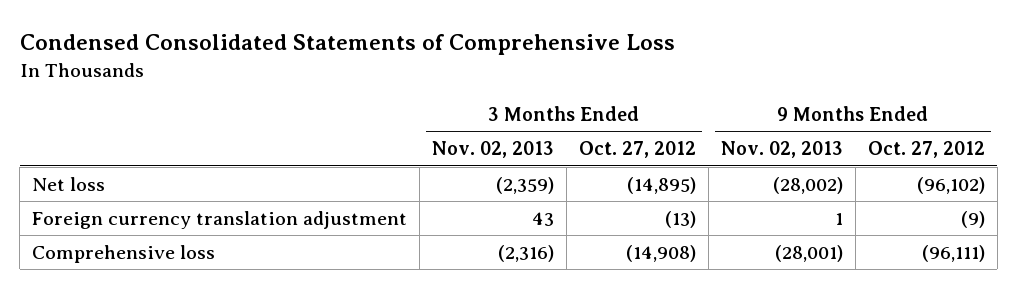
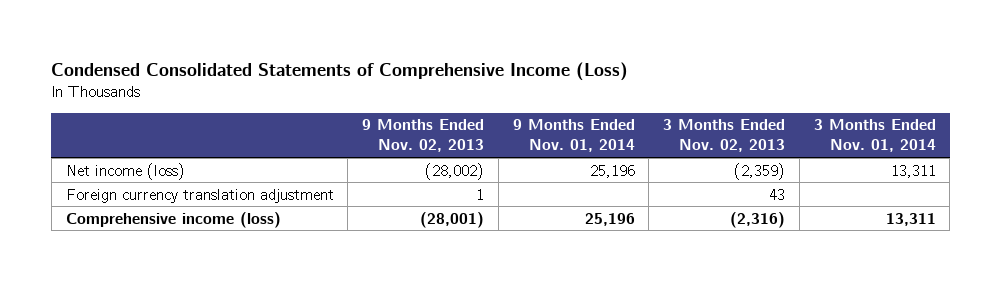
- Condensed Consolidated Statements of Comprehensive Loss
+ Condensed Consolidated Statements of Comprehensive Income (Loss)
- | 3 Months Ended Nov. 02, 2013 | 3 Months Ended Oct. 27, 2012 | 9 Months Ended Nov. 02, 2013 | 9 Months Ended Oct. 27, 2012
+ | 9 Months Ended Nov. 02, 2013 | 9 Months Ended Nov. 01, 2014 | 3 Months Ended Nov. 02, 2013 | 3 Months Ended Nov. 01, 2014
- Net loss | (2,359) | (14,895) | (28,002) | (96,102)
+ Net income (loss) | (28,002) | 25,196 | (2,359) | 13,311
- Comprehensive loss | (2,316) | (14,908) | (28,001) | (96,111)
+ Comprehensive income (loss) | (28,001) | 25,196 | (2,316) | 13,311

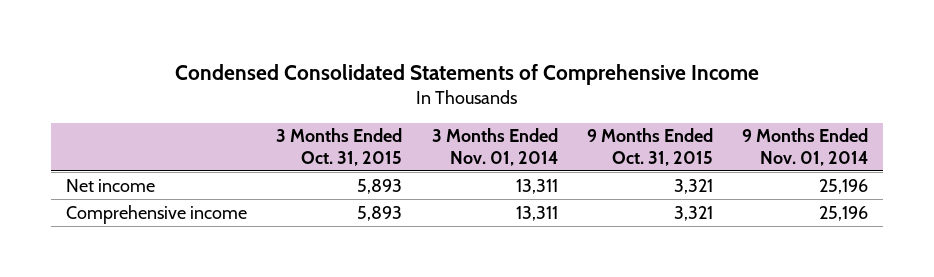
- Condensed Consolidated Statements of Comprehensive Income (Loss)
+ Condensed Consolidated Statements of Comprehensive Income
- | 9 Months Ended Nov. 02, 2013 | 9 Months Ended Nov. 01, 2014 | 3 Months Ended Nov. 02, 2013 | 3 Months Ended Nov. 01, 2014
+ | 3 Months Ended Oct. 31, 2015 | 3 Months Ended Nov. 01, 2014 | 9 Months Ended Oct. 31, 2015 | 9 Months Ended Nov. 01, 2014
- Net income (loss) | (28,002) | 25,196 | (2,359) | 13,311
- Foreign currency translation adjustment | 1 | | 43 |
- Comprehensive income (loss) | (28,001) | 25,196 | (2,316) | 13,311
+ Net income | 5,893 | 13,311 | 3,321 | 25,196
+ Comprehensive income | 5,893 | 13,311 | 3,321 | 25,196

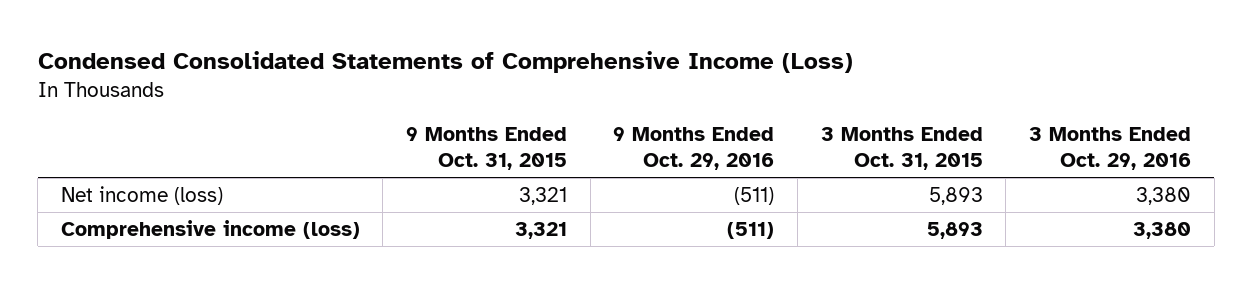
- Condensed Consolidated Statements of Comprehensive Income
+ Condensed Consolidated Statements of Comprehensive Income (Loss)
- | 3 Months Ended Oct. 31, 2015 | 3 Months Ended Nov. 01, 2014 | 9 Months Ended Oct. 31, 2015 | 9 Months Ended Nov. 01, 2014
+ | 9 Months Ended Oct. 31, 2015 | 9 Months Ended Oct. 29, 2016 | 3 Months Ended Oct. 31, 2015 | 3 Months Ended Oct. 29, 2016
- Net income | 5,893 | 13,311 | 3,321 | 25,196
- Comprehensive income | 5,893 | 13,311 | 3,321 | 25,196
+ Net income (loss) | 3,321 | (511) | 5,893 | 3,380
+ Comprehensive income (loss) | 3,321 | (511) | 5,893 | 3,380

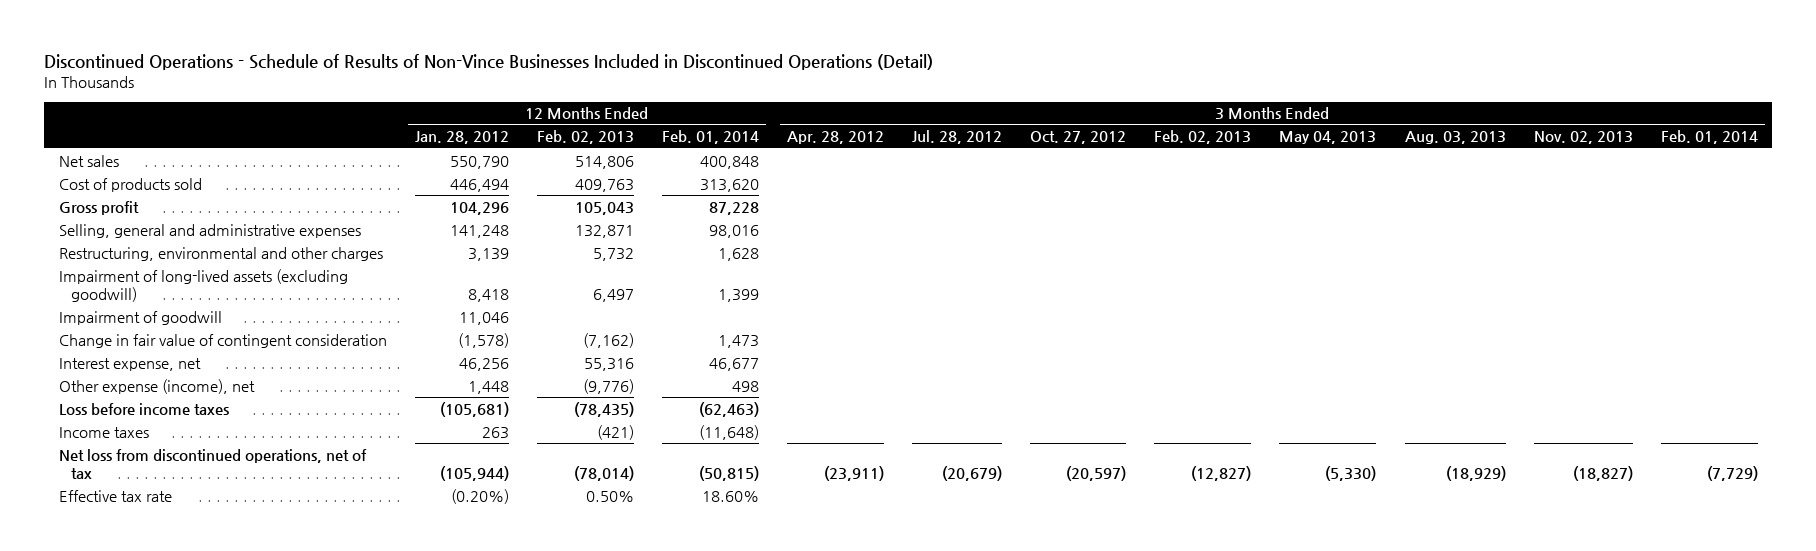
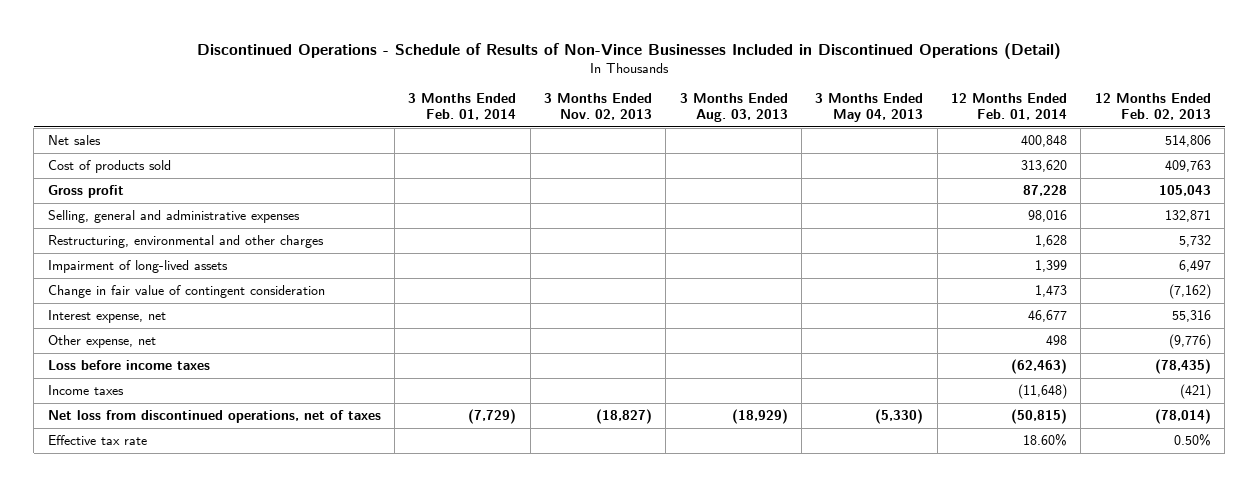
- | 12 Months Ended Jan. 28, 2012 | 12 Months Ended Feb. 02, 2013 | 12 Months Ended Feb. 01, 2014 | 3 Months Ended Apr. 28, 2012 | 3 Months Ended Jul. 28, 2012 | 3 Months Ended Oct. 27, 2012 | 3 Months Ended Feb. 02, 2013 | 3 Months Ended May 04, 2013 | 3 Months Ended Aug. 03, 2013 | 3 Months Ended Nov. 02, 2013 | 3 Months Ended Feb. 01, 2014
+ | 3 Months Ended Feb. 01, 2014 | 3 Months Ended Nov. 02, 2013 | 3 Months Ended Aug. 03, 2013 | 3 Months Ended May 04, 2013 | 12 Months Ended Feb. 01, 2014 | 12 Months Ended Feb. 02, 2013
- Impairment of long-lived assets (excluding goodwill) | 8,418 | 6,497 | 1,399 | | | | | | | |
- Impairment of goodwill | 11,046 | | | | | | | | | |
+ Impairment of long-lived assets | | | | | 1,399 | 6,497
- Other expense (income), net | 1,448 | (9,776) | 498 | | | | | | | |
+ Other expense, net | | | | | 498 | (9,776)
- Net loss from discontinued operations, net of tax | (105,944) | (78,014) | (50,815) | (23,911) | (20,679) | (20,597) | (12,827) | (5,330) | (18,929) | (18,827) | (7,729)
+ Net loss from discontinued operations, net of taxes | (7,729) | (18,827) | (18,929) | (5,330) | (50,815) | (78,014)

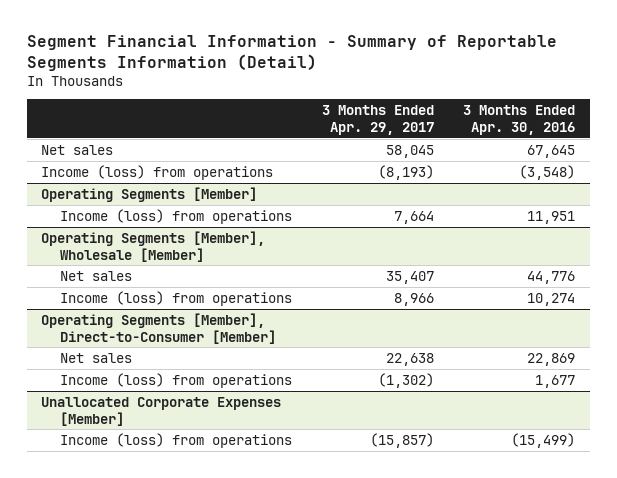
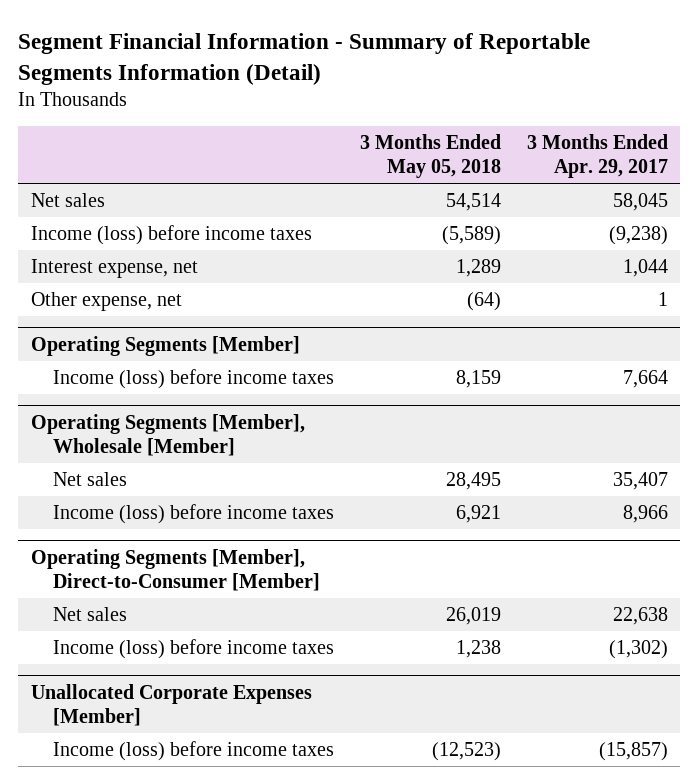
- | 3 Months Ended Apr. 29, 2017 | 3 Months Ended Apr. 30, 2016
+ | 3 Months Ended May 05, 2018 | 3 Months Ended Apr. 29, 2017
- Income (loss) from operations | (8,193) | (3,548)
+ Income (loss) before income taxes | (5,589) | (9,238)
+ Interest expense, net | 1,289 | 1,044
+ Other expense, net | (64) | 1
@ Operating Segments [Member]
- Income (loss) from operations | 7,664 | 11,951
+ Income (loss) before income taxes | 8,159 | 7,664
@ Operating Segments [Member], Wholesale [Member]
- Income (loss) from operations | 8,966 | 10,274
+ Income (loss) before income taxes | 6,921 | 8,966
@ Operating Segments [Member], Direct-to-Consumer [Member]
- Income (loss) from operations | (1,302) | 1,677
+ Income (loss) before income taxes | 1,238 | (1,302)
@ Unallocated Corporate Expenses [Member]
- Income (loss) from operations | (15,857) | (15,499)
+ Income (loss) before income taxes | (12,523) | (15,857)

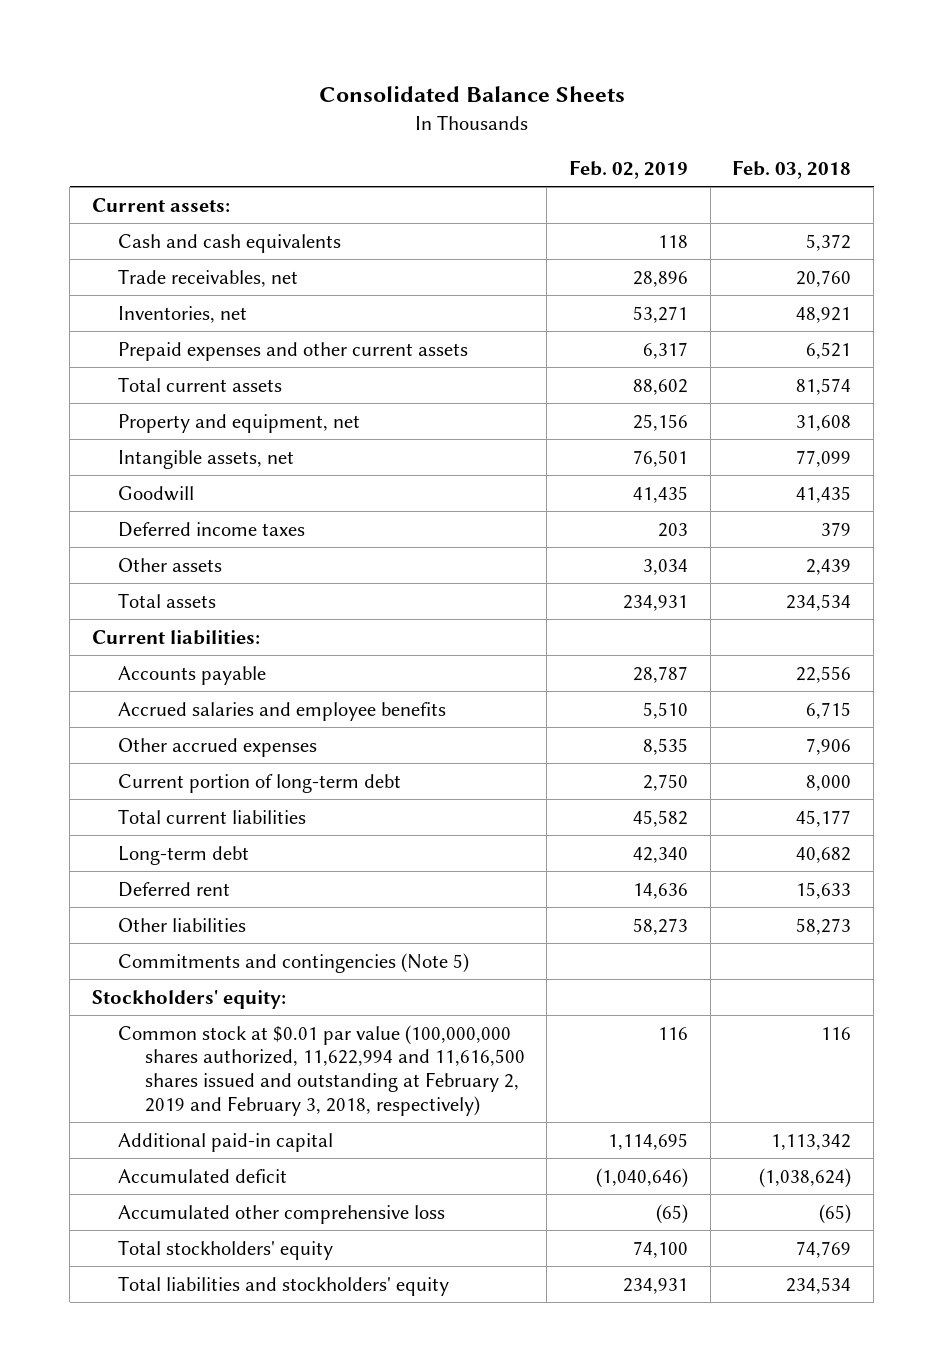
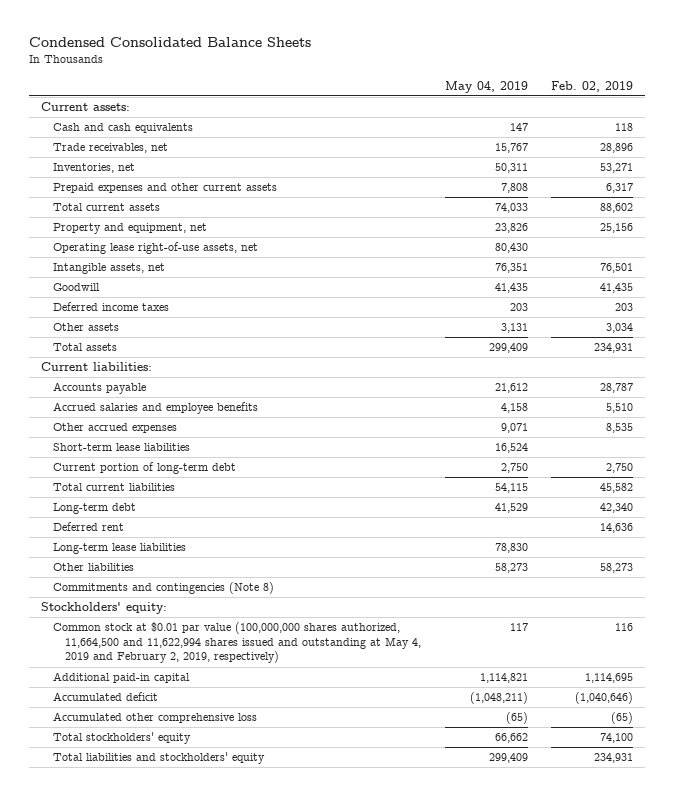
- Consolidated Balance Sheets
+ Condensed Consolidated Balance Sheets
- | Feb. 02, 2019 | Feb. 03, 2018
+ | May 04, 2019 | Feb. 02, 2019
+ Operating lease right-of-use assets, net | 80,430 |
+ Short-term lease liabilities | 16,524 |
+ Long-term lease liabilities | 78,830 |
- Commitments and contingencies (Note 5)
+ Commitments and contingencies (Note 8)
- Common stock at $0.01 par value (100,000,000 shares authorized, 11,622,994 and 11,616,500 shares issued and outstanding at February 2, 2019 and February 3, 2018, respectively) | 116 | 116
+ Common stock at $0.01 par value (100,000,000 shares authorized, 11,664,500 and 11,622,994 shares issued and outstanding at May 4, 2019 and February 2, 2019, respectively) | 117 | 116

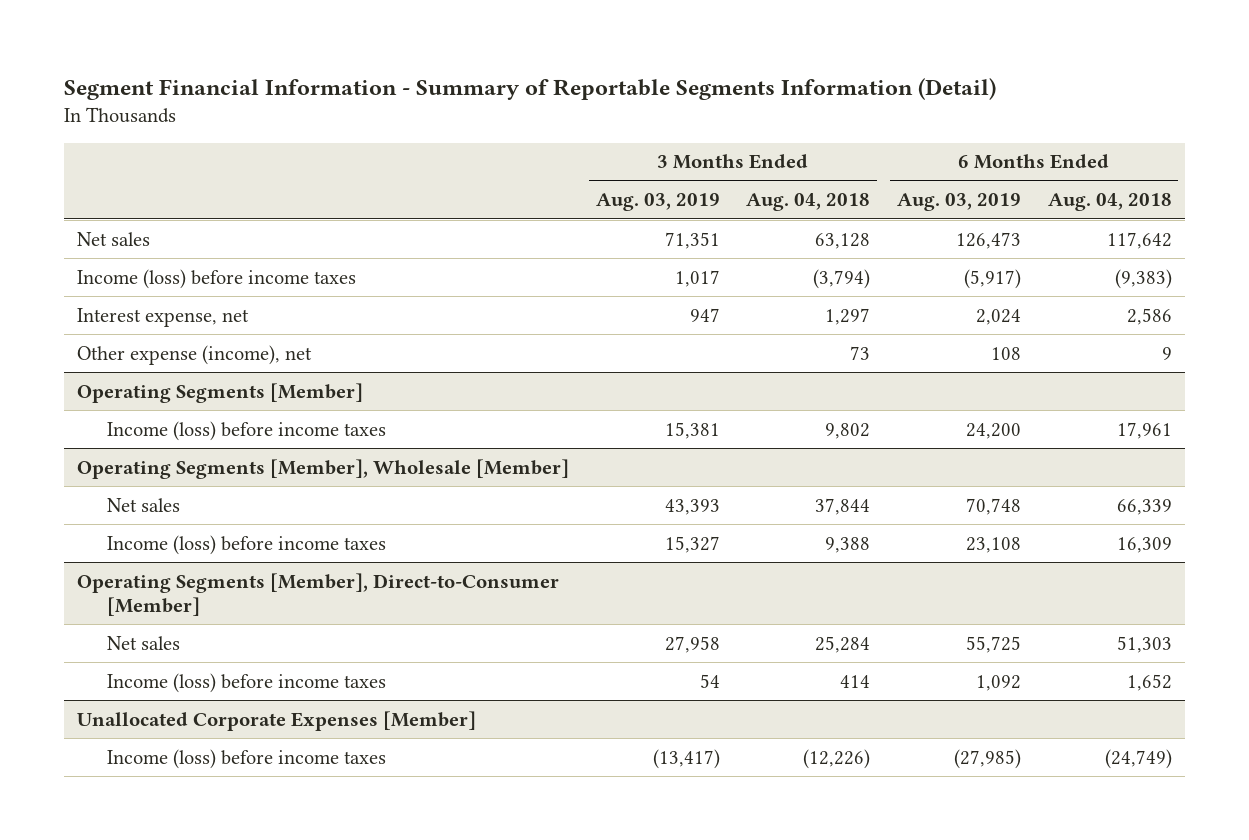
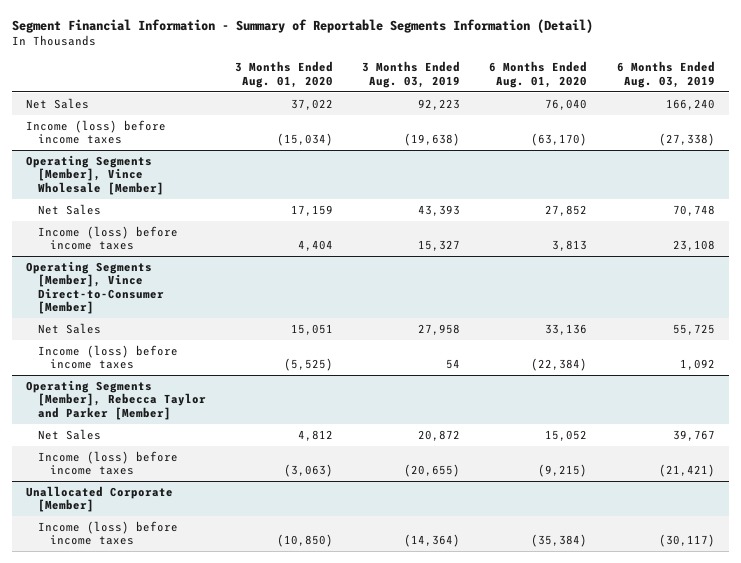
- | 3 Months Ended Aug. 03, 2019 | 3 Months Ended Aug. 04, 2018 | 6 Months Ended Aug. 03, 2019 | 6 Months Ended Aug. 04, 2018
+ | 3 Months Ended Aug. 01, 2020 | 3 Months Ended Aug. 03, 2019 | 6 Months Ended Aug. 01, 2020 | 6 Months Ended Aug. 03, 2019
- Net sales | 71,351 | 63,128 | 126,473 | 117,642
- Income (loss) before income taxes | 1,017 | (3,794) | (5,917) | (9,383)
- Interest expense, net | 947 | 1,297 | 2,024 | 2,586
- Other expense (income), net | | 73 | 108 | 9
- Operating Segments [Member]
- Income (loss) before income taxes | 15,381 | 9,802 | 24,200 | 17,961
- Operating Segments [Member], Wholesale [Member]
- Net sales | 43,393 | 37,844 | 70,748 | 66,339
+ Net Sales | 37,022 | 92,223 | 76,040 | 166,240
+ Income (loss) before income taxes | (15,034) | (19,638) | (63,170) | (27,338)
+ Operating Segments [Member], Vince Wholesale [Member]
+ Net Sales | 17,159 | 43,393 | 27,852 | 70,748
- Operating Segments [Member], Direct-to-Consumer [Member]
- Net sales | 27,958 | 25,284 | 55,725 | 51,303
+ Operating Segments [Member], Vince Direct-to-Consumer [Member]
+ Net Sales | 15,051 | 27,958 | 33,136 | 55,725
- Unallocated Corporate Expenses [Member]
- Income (loss) before income taxes | (13,417) | (12,226) | (27,985) | (24,749)
+ Operating Segments [Member], Rebecca Taylor and Parker [Member]
+ Net Sales | 4,812 | 20,872 | 15,052 | 39,767
+ Income (loss) before income taxes | (3,063) | (20,655) | (9,215) | (21,421)
+ Unallocated Corporate [Member]
+ Income (loss) before income taxes | (10,850) | (14,364) | (35,384) | (30,117)

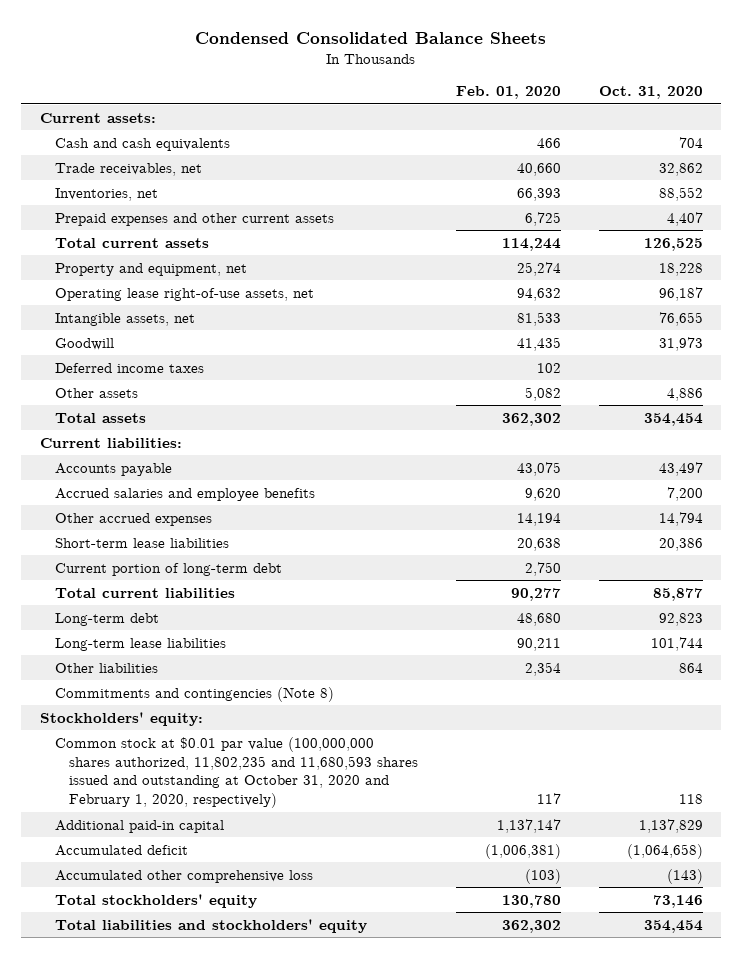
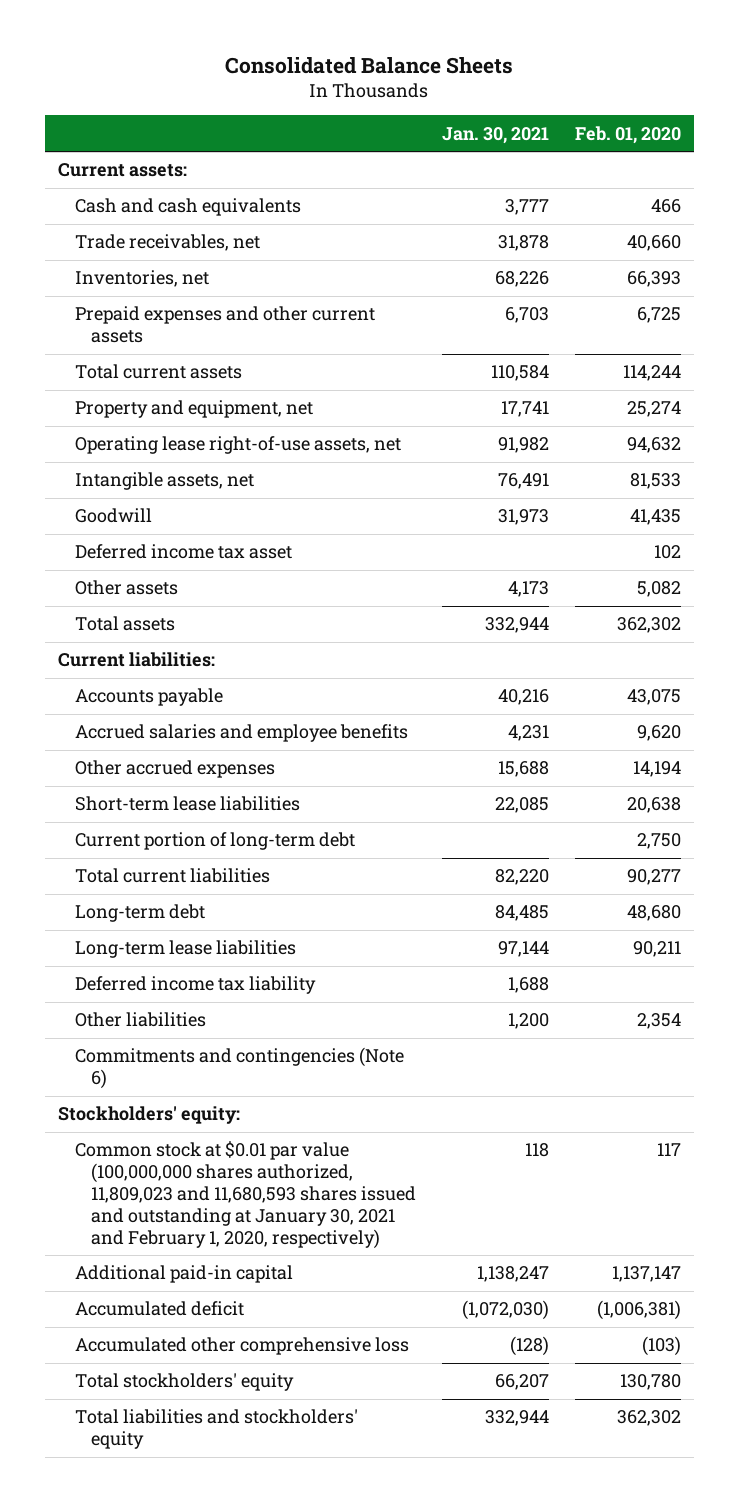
- Condensed Consolidated Balance Sheets
+ Consolidated Balance Sheets
- | Feb. 01, 2020 | Oct. 31, 2020
+ | Jan. 30, 2021 | Feb. 01, 2020
- Deferred income taxes | 102 |
+ Deferred income tax asset | | 102
+ Deferred income tax liability | 1,688 |
- Commitments and contingencies (Note 8)
+ Commitments and contingencies (Note 6)
- Common stock at $0.01 par value (100,000,000 shares authorized, 11,802,235 and 11,680,593 shares issued and outstanding at October 31, 2020 and February 1, 2020, respectively) | 117 | 118
+ Common stock at $0.01 par value (100,000,000 shares authorized, 11,809,023 and 11,680,593 shares issued and outstanding at January 30, 2021 and February 1, 2020, respectively) | 118 | 117

